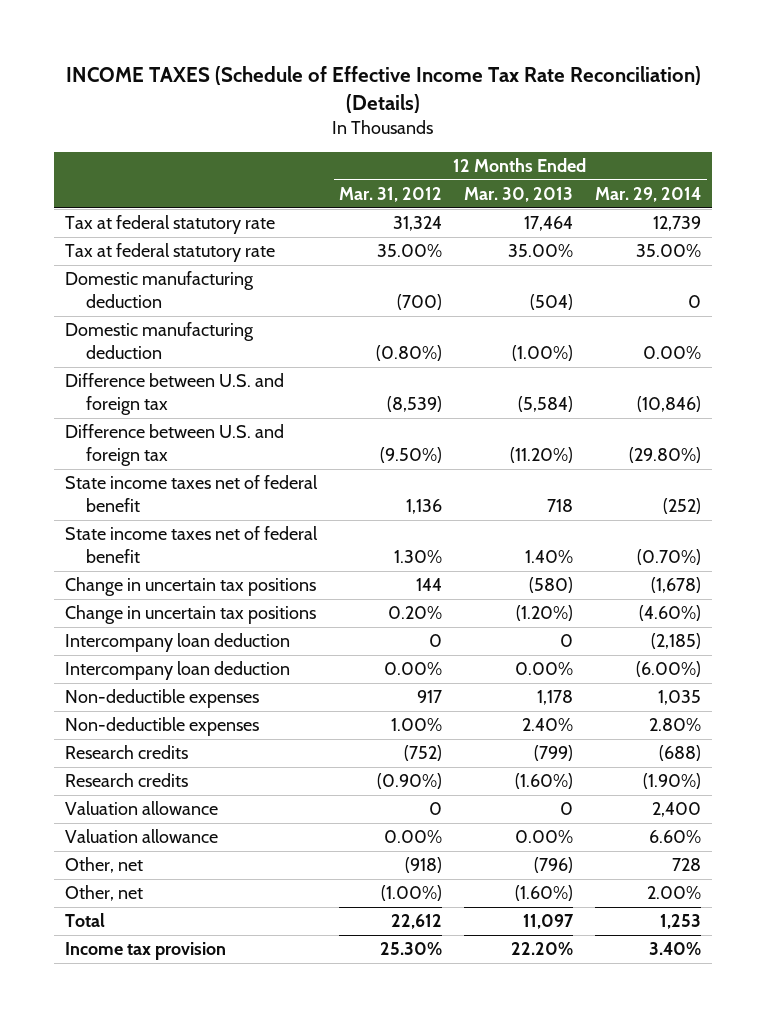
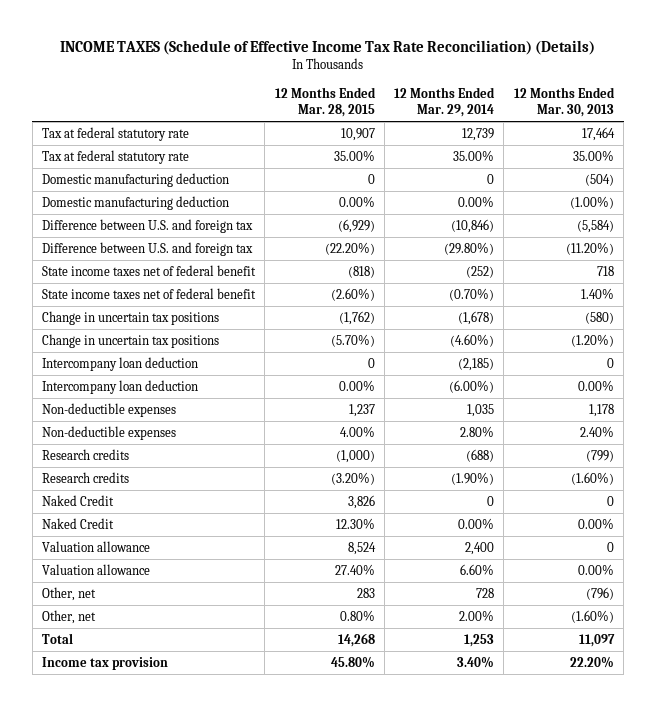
- | 12 Months Ended Mar. 31, 2012 | 12 Months Ended Mar. 30, 2013 | 12 Months Ended Mar. 29, 2014
+ | 12 Months Ended Mar. 28, 2015 | 12 Months Ended Mar. 29, 2014 | 12 Months Ended Mar. 30, 2013
+ Naked Credit | 3,826 | 0 | 0
+ Naked Credit | 12.30% | 0.00% | 0.00%

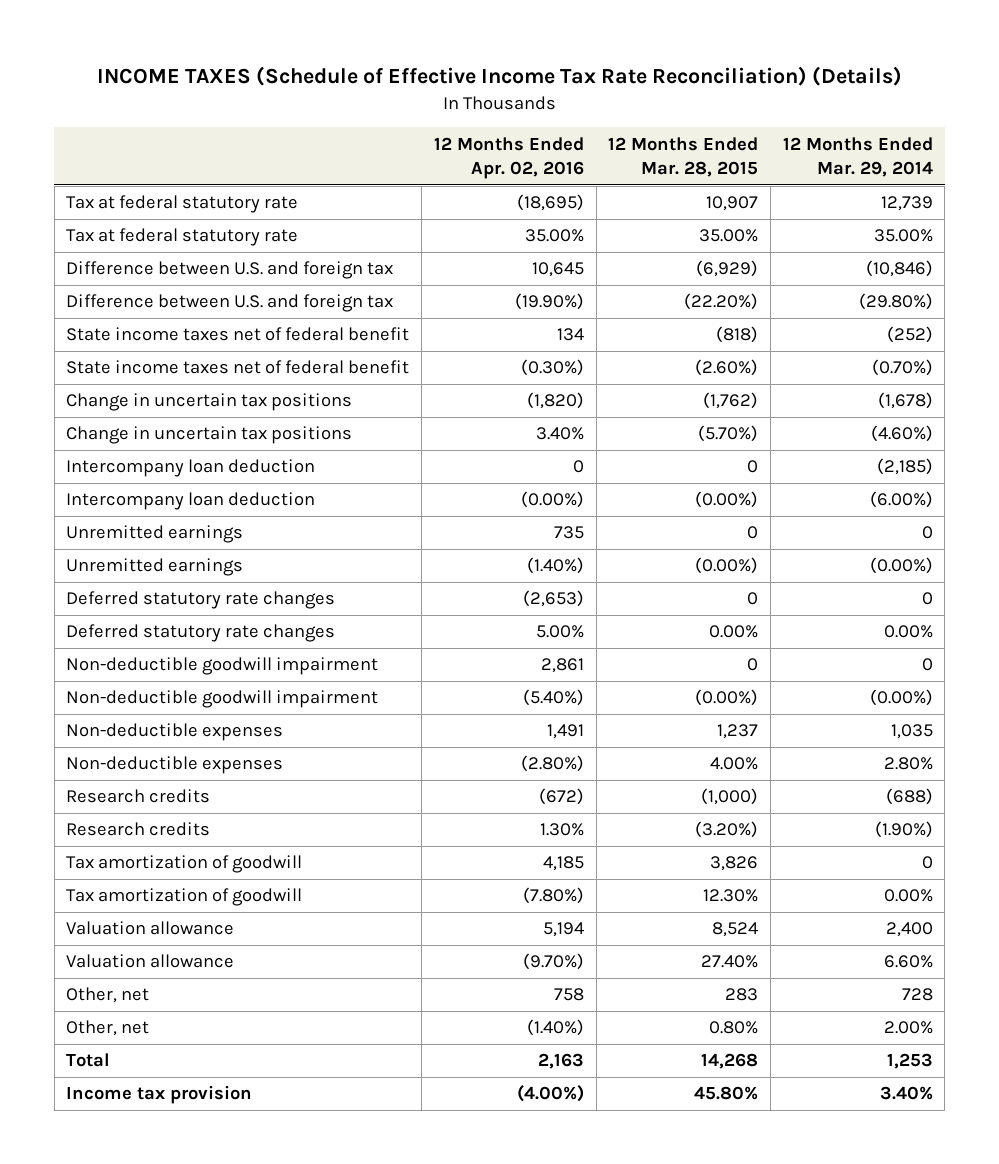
- | 12 Months Ended Mar. 28, 2015 | 12 Months Ended Mar. 29, 2014 | 12 Months Ended Mar. 30, 2013
+ | 12 Months Ended Apr. 02, 2016 | 12 Months Ended Mar. 28, 2015 | 12 Months Ended Mar. 29, 2014
- Domestic manufacturing deduction | 0 | 0 | (504)
- Domestic manufacturing deduction | 0.00% | 0.00% | (1.00%)
- Intercompany loan deduction | 0.00% | (6.00%) | 0.00%
+ Intercompany loan deduction | (0.00%) | (0.00%) | (6.00%)
+ Unremitted earnings | 735 | 0 | 0
+ Unremitted earnings | (1.40%) | (0.00%) | (0.00%)
+ Deferred statutory rate changes | (2,653) | 0 | 0
+ Deferred statutory rate changes | 5.00% | 0.00% | 0.00%
+ Non-deductible goodwill impairment | 2,861 | 0 | 0
+ Non-deductible goodwill impairment | (5.40%) | (0.00%) | (0.00%)
- Naked Credit | 3,826 | 0 | 0
- Naked Credit | 12.30% | 0.00% | 0.00%
+ Tax amortization of goodwill | 4,185 | 3,826 | 0
+ Tax amortization of goodwill | (7.80%) | 12.30% | 0.00%

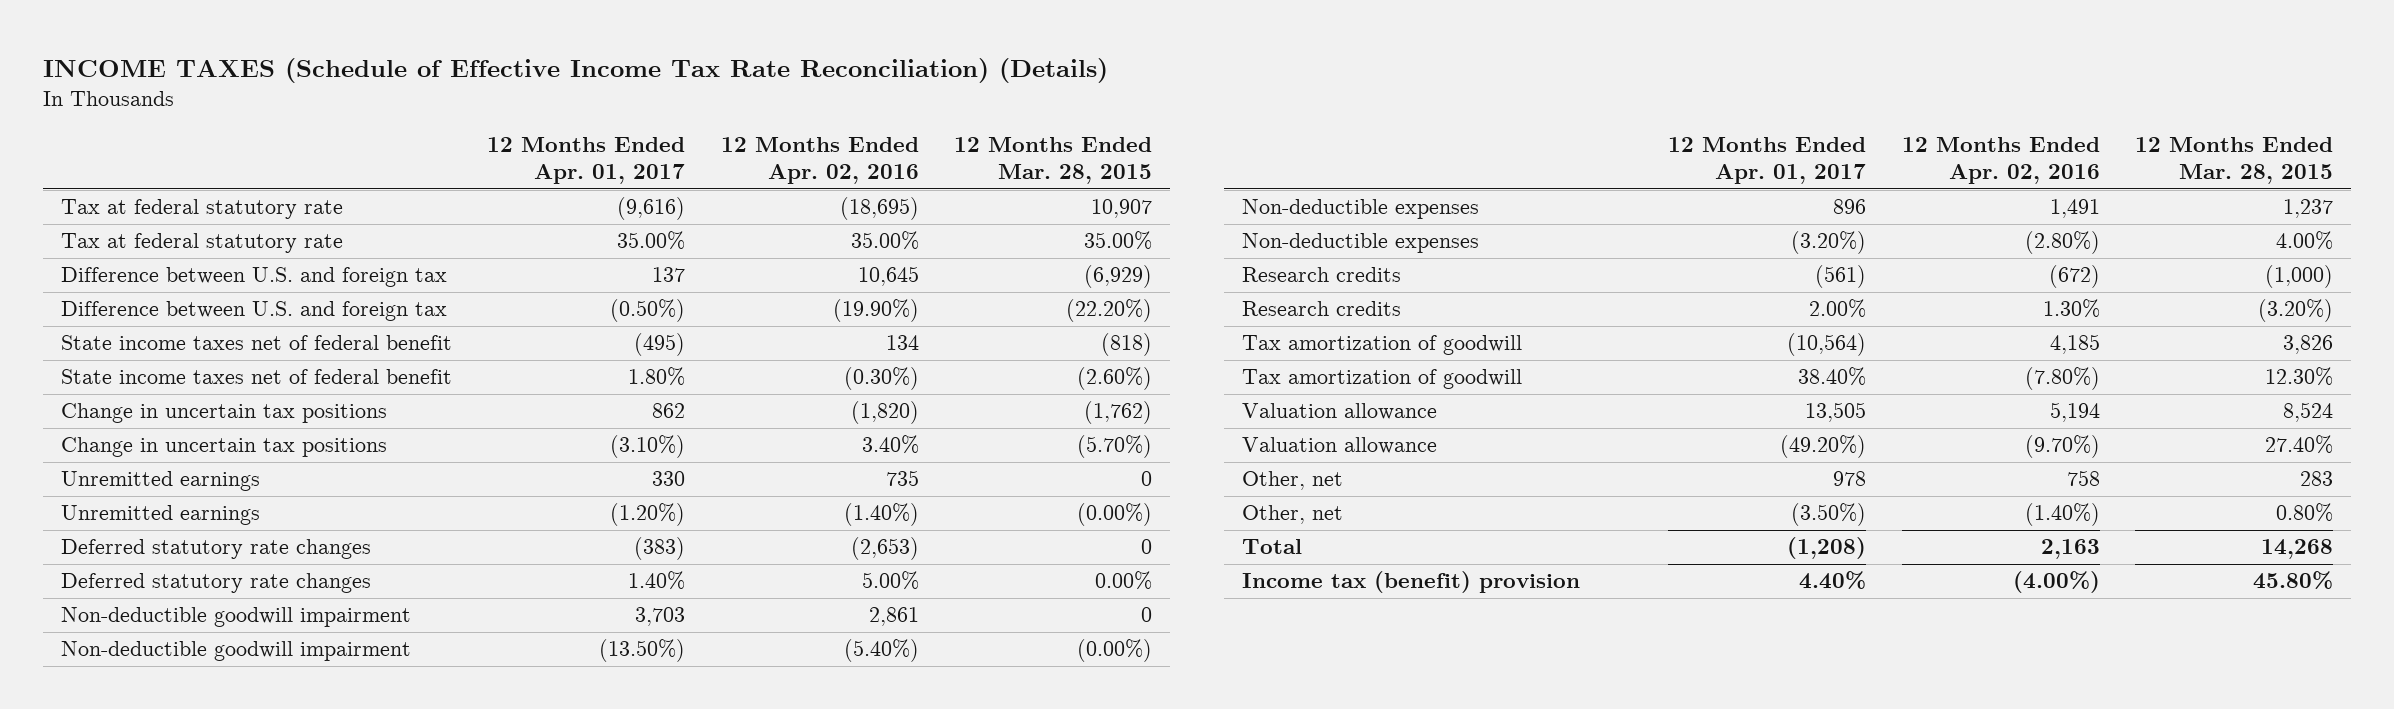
- | 12 Months Ended Apr. 02, 2016 | 12 Months Ended Mar. 28, 2015 | 12 Months Ended Mar. 29, 2014
+ | 12 Months Ended Apr. 01, 2017 | 12 Months Ended Apr. 02, 2016 | 12 Months Ended Mar. 28, 2015
- Intercompany loan deduction | 0 | 0 | (2,185)
- Intercompany loan deduction | (0.00%) | (0.00%) | (6.00%)
- Income tax provision | (4.00%) | 45.80% | 3.40%
+ Income tax (benefit) provision | 4.40% | (4.00%) | 45.80%

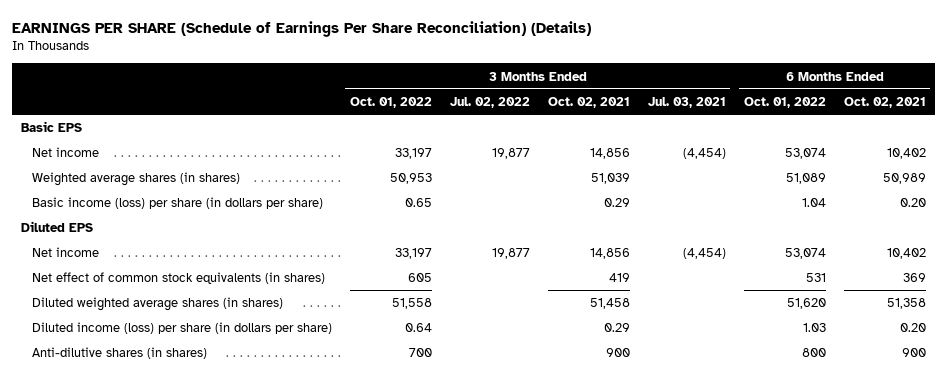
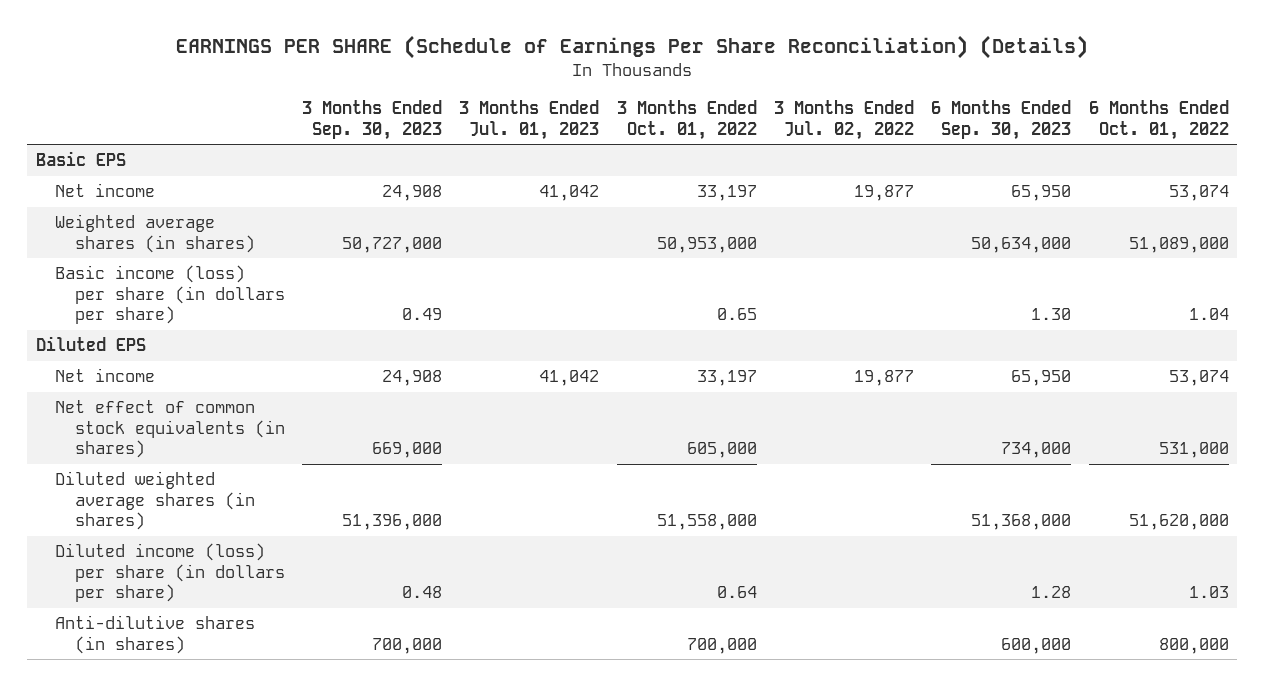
- | 3 Months Ended Oct. 01, 2022 | 3 Months Ended Jul. 02, 2022 | 3 Months Ended Oct. 02, 2021 | 3 Months Ended Jul. 03, 2021 | 6 Months Ended Oct. 01, 2022 | 6 Months Ended Oct. 02, 2021
+ | 3 Months Ended Sep. 30, 2023 | 3 Months Ended Jul. 01, 2023 | 3 Months Ended Oct. 01, 2022 | 3 Months Ended Jul. 02, 2022 | 6 Months Ended Sep. 30, 2023 | 6 Months Ended Oct. 01, 2022
- Weighted average shares (in shares) | 50,953 | | 51,039 | | 51,089 | 50,989
+ Weighted average shares (in shares) | 50,727,000 | | 50,953,000 | | 50,634,000 | 51,089,000
- Net effect of common stock equivalents (in shares) | 605 | | 419 | | 531 | 369
- Diluted weighted average shares (in shares) | 51,558 | | 51,458 | | 51,620 | 51,358
+ Net effect of common stock equivalents (in shares) | 669,000 | | 605,000 | | 734,000 | 531,000
+ Diluted weighted average shares (in shares) | 51,396,000 | | 51,558,000 | | 51,368,000 | 51,620,000
- Anti-dilutive shares (in shares) | 700 | | 900 | | 800 | 900
+ Anti-dilutive shares (in shares) | 700,000 | | 700,000 | | 600,000 | 800,000

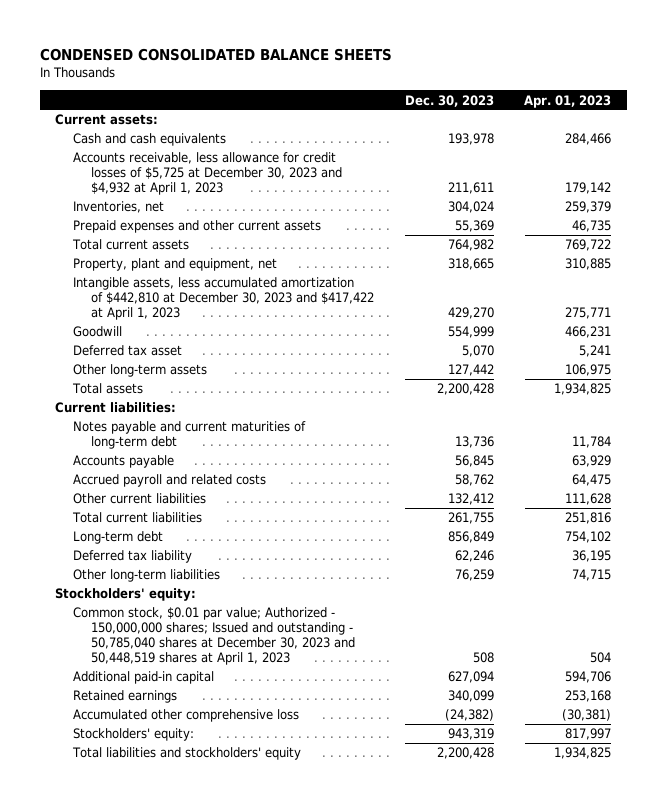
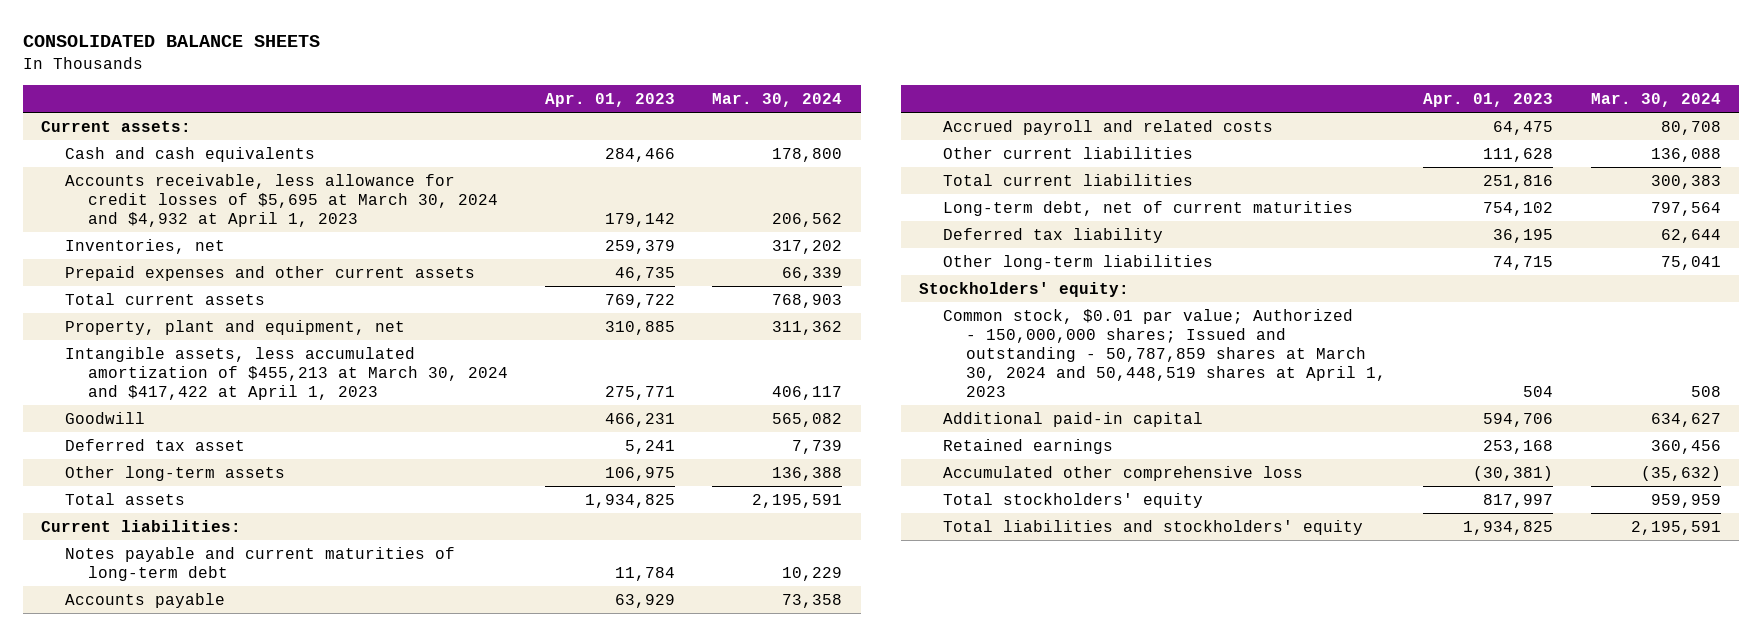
- CONDENSED CONSOLIDATED BALANCE SHEETS
+ CONSOLIDATED BALANCE SHEETS
- | Dec. 30, 2023 | Apr. 01, 2023
+ | Apr. 01, 2023 | Mar. 30, 2024
- Accounts receivable, less allowance for credit losses of $5,725 at December 30, 2023 and $4,932 at April 1, 2023 | 211,611 | 179,142
+ Accounts receivable, less allowance for credit losses of $5,695 at March 30, 2024 and $4,932 at April 1, 2023 | 179,142 | 206,562
- Intangible assets, less accumulated amortization of $442,810 at December 30, 2023 and $417,422 at April 1, 2023 | 429,270 | 275,771
+ Intangible assets, less accumulated amortization of $455,213 at March 30, 2024 and $417,422 at April 1, 2023 | 275,771 | 406,117
- Long-term debt | 856,849 | 754,102
+ Long-term debt, net of current maturities | 754,102 | 797,564
- Common stock, $0.01 par value; Authorized - 150,000,000 shares; Issued and outstanding - 50,785,040 shares at December 30, 2023 and 50,448,519 shares at April 1, 2023 | 508 | 504
+ Common stock, $0.01 par value; Authorized - 150,000,000 shares; Issued and outstanding - 50,787,859 shares at March 30, 2024 and 50,448,519 shares at April 1, 2023 | 504 | 508
- Stockholders' equity: | 943,319 | 817,997
+ Total stockholders' equity | 817,997 | 959,959

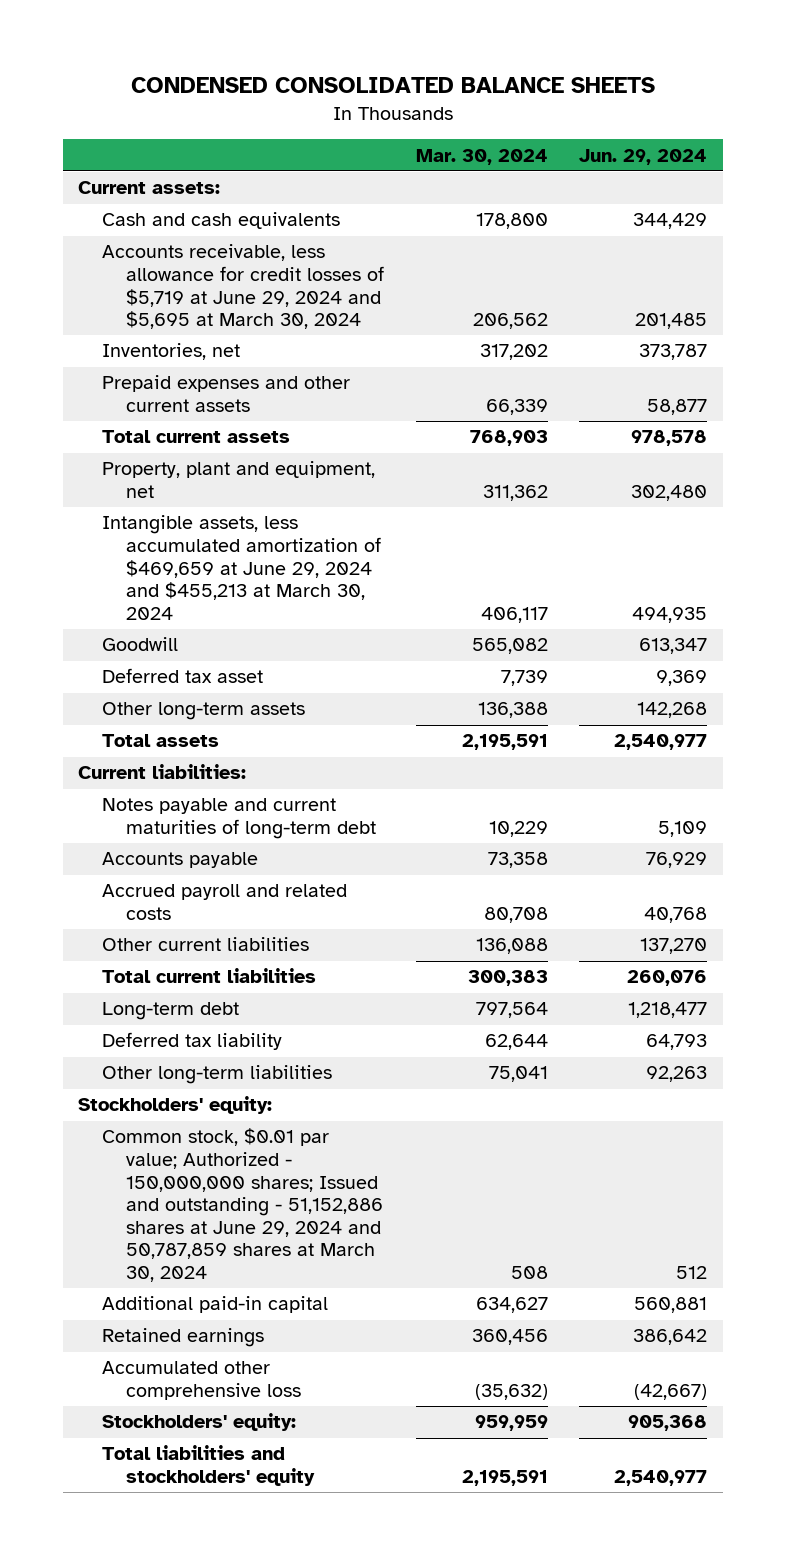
- CONSOLIDATED BALANCE SHEETS
+ CONDENSED CONSOLIDATED BALANCE SHEETS
- | Apr. 01, 2023 | Mar. 30, 2024
+ | Mar. 30, 2024 | Jun. 29, 2024
- Accounts receivable, less allowance for credit losses of $5,695 at March 30, 2024 and $4,932 at April 1, 2023 | 179,142 | 206,562
+ Accounts receivable, less allowance for credit losses of $5,719 at June 29, 2024 and $5,695 at March 30, 2024 | 206,562 | 201,485
- Intangible assets, less accumulated amortization of $455,213 at March 30, 2024 and $417,422 at April 1, 2023 | 275,771 | 406,117
+ Intangible assets, less accumulated amortization of $469,659 at June 29, 2024 and $455,213 at March 30, 2024 | 406,117 | 494,935
- Long-term debt, net of current maturities | 754,102 | 797,564
+ Long-term debt | 797,564 | 1,218,477
- Common stock, $0.01 par value; Authorized - 150,000,000 shares; Issued and outstanding - 50,787,859 shares at March 30, 2024 and 50,448,519 shares at April 1, 2023 | 504 | 508
+ Common stock, $0.01 par value; Authorized - 150,000,000 shares; Issued and outstanding - 51,152,886 shares at June 29, 2024 and 50,787,859 shares at March 30, 2024 | 508 | 512
- Total stockholders' equity | 817,997 | 959,959
+ Stockholders' equity: | 959,959 | 905,368

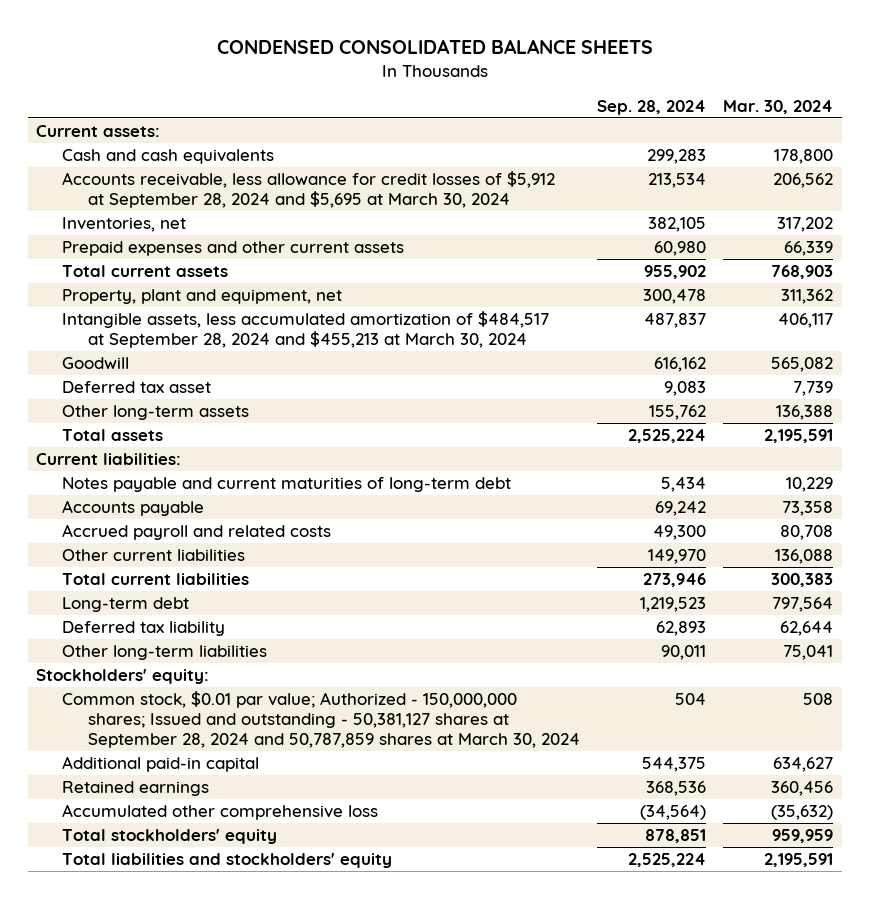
- | Mar. 30, 2024 | Jun. 29, 2024
+ | Sep. 28, 2024 | Mar. 30, 2024
- Accounts receivable, less allowance for credit losses of $5,719 at June 29, 2024 and $5,695 at March 30, 2024 | 206,562 | 201,485
+ Accounts receivable, less allowance for credit losses of $5,912 at September 28, 2024 and $5,695 at March 30, 2024 | 213,534 | 206,562
- Intangible assets, less accumulated amortization of $469,659 at June 29, 2024 and $455,213 at March 30, 2024 | 406,117 | 494,935
+ Intangible assets, less accumulated amortization of $484,517 at September 28, 2024 and $455,213 at March 30, 2024 | 487,837 | 406,117
- Common stock, $0.01 par value; Authorized - 150,000,000 shares; Issued and outstanding - 51,152,886 shares at June 29, 2024 and 50,787,859 shares at March 30, 2024 | 508 | 512
+ Common stock, $0.01 par value; Authorized - 150,000,000 shares; Issued and outstanding - 50,381,127 shares at September 28, 2024 and 50,787,859 shares at March 30, 2024 | 504 | 508
- Stockholders' equity: | 959,959 | 905,368
+ Total stockholders' equity | 878,851 | 959,959

